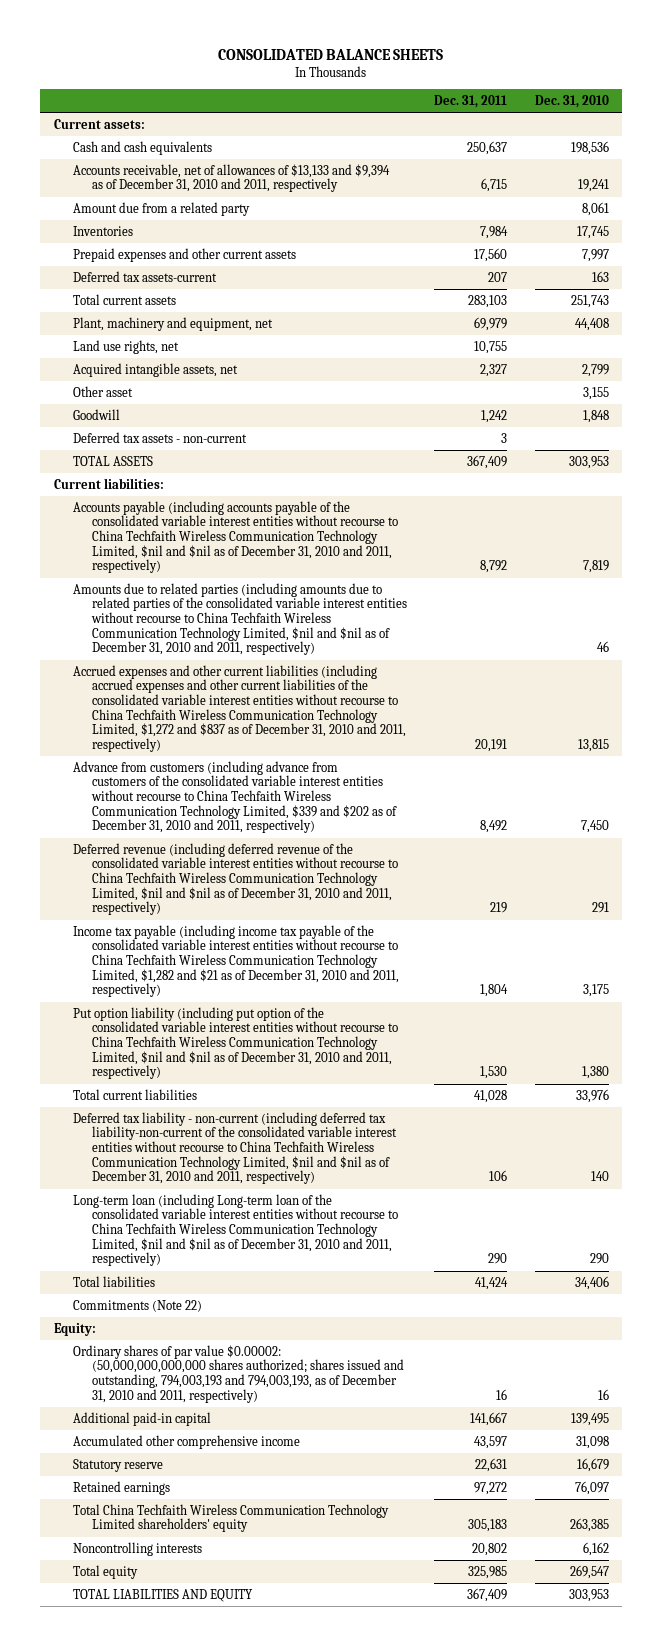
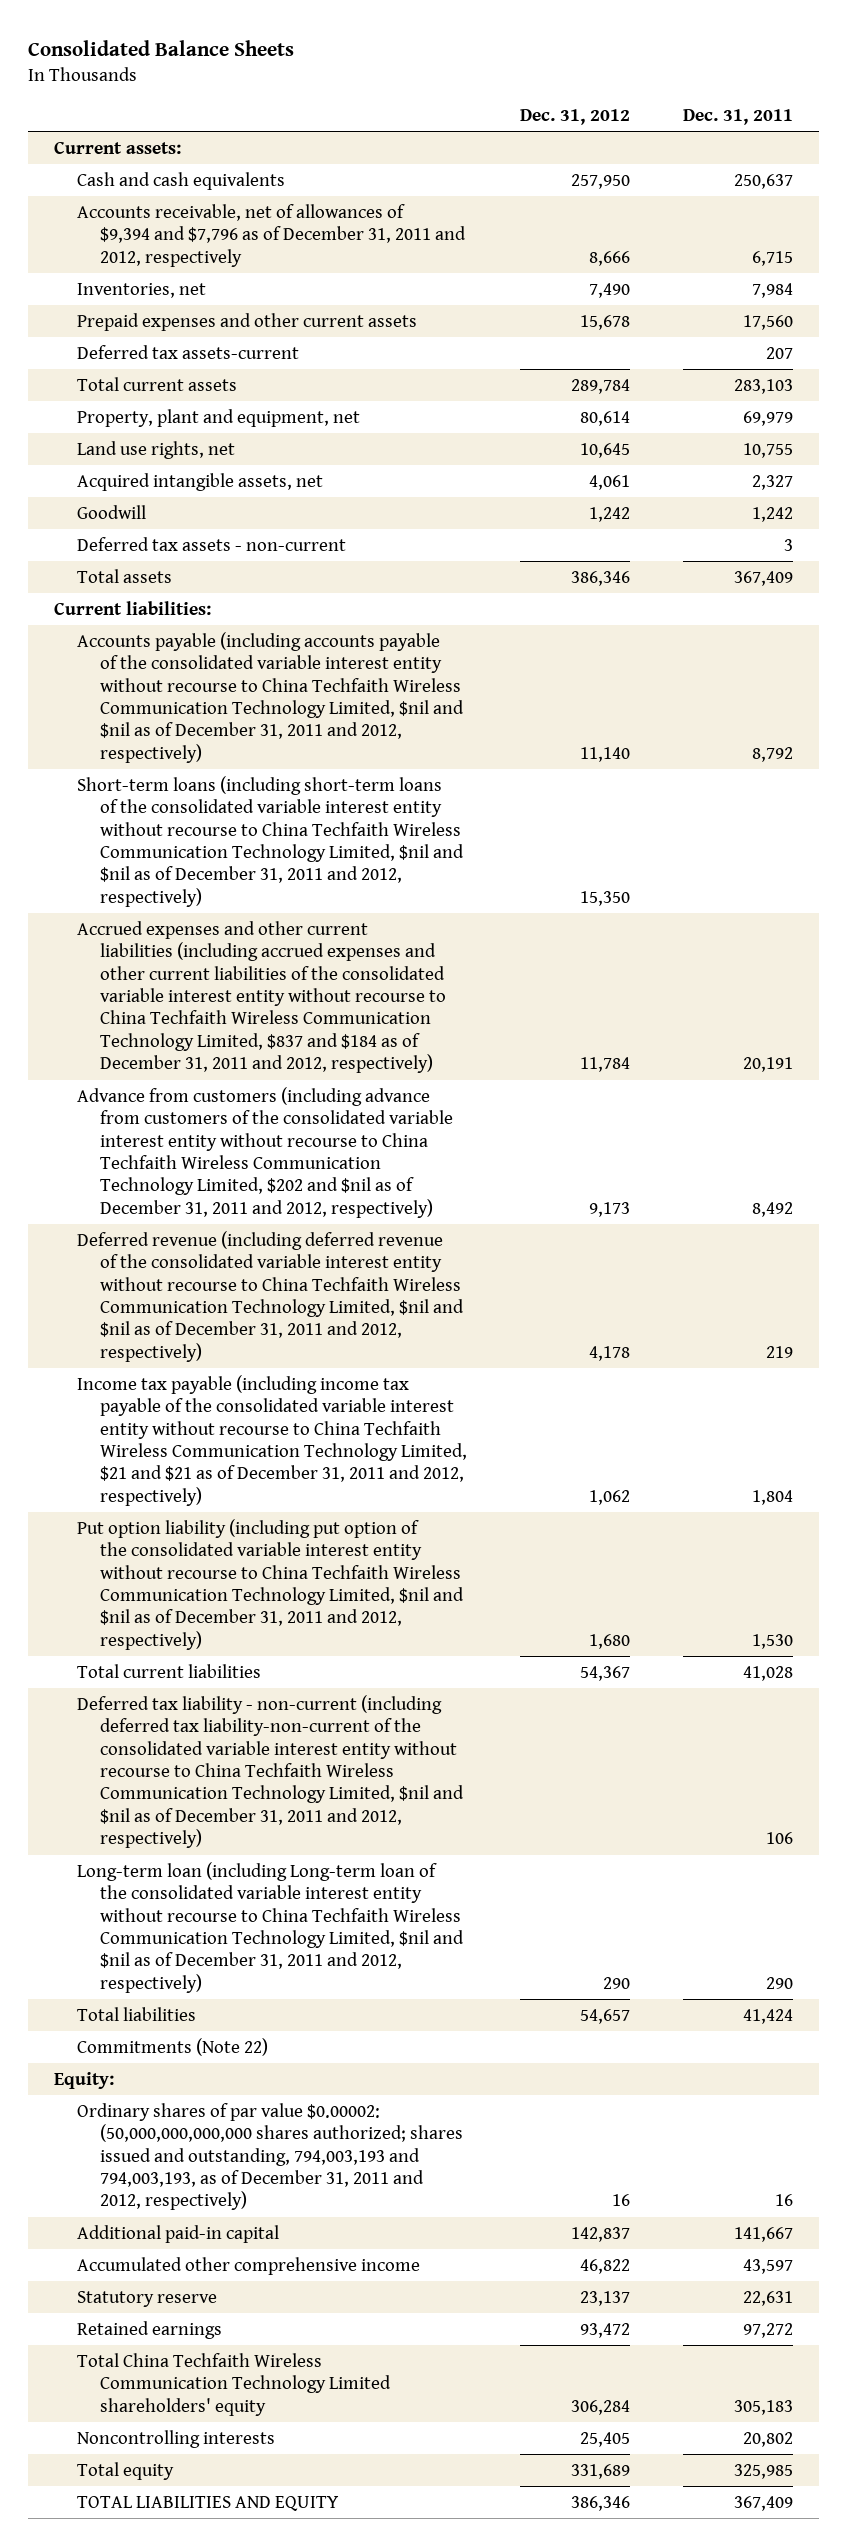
- CONSOLIDATED BALANCE SHEETS
+ Consolidated Balance Sheets
- | Dec. 31, 2011 | Dec. 31, 2010
+ | Dec. 31, 2012 | Dec. 31, 2011
- Accounts receivable, net of allowances of $13,133 and $9,394 as of December 31, 2010 and 2011, respectively | 6,715 | 19,241
- Amount due from a related party | | 8,061
- Inventories | 7,984 | 17,745
+ Accounts receivable, net of allowances of $9,394 and $7,796 as of December 31, 2011 and 2012, respectively | 8,666 | 6,715
+ Inventories, net | 7,490 | 7,984
- Plant, machinery and equipment, net | 69,979 | 44,408
+ Property, plant and equipment, net | 80,614 | 69,979
- Other asset | | 3,155
- TOTAL ASSETS | 367,409 | 303,953
+ Total assets | 386,346 | 367,409
- Accounts payable (including accounts payable of the consolidated variable interest entities without recourse to China Techfaith Wireless Communication Technology Limited, $nil and $nil as of December 31, 2010 and 2011, respectively) | 8,792 | 7,819
- Amounts due to related parties (including amounts due to related parties of the consolidated variable interest entities without recourse to China Techfaith Wireless Communication Technology Limited, $nil and $nil as of December 31, 2010 and 2011, respectively) | | 46
- Accrued expenses and other current liabilities (including accrued expenses and other current liabilities of the consolidated variable interest entities without recourse to China Techfaith Wireless Communication Technology Limited, $1,272 and $837 as of December 31, 2010 and 2011, respectively) | 20,191 | 13,815
- Advance from customers (including advance from customers of the consolidated variable interest entities without recourse to China Techfaith Wireless Communication Technology Limited, $339 and $202 as of December 31, 2010 and 2011, respectively) | 8,492 | 7,450
- Deferred revenue (including deferred revenue of the consolidated variable interest entities without recourse to China Techfaith Wireless Communication Technology Limited, $nil and $nil as of December 31, 2010 and 2011, respectively) | 219 | 291
- Income tax payable (including income tax payable of the consolidated variable interest entities without recourse to China Techfaith Wireless Communication Technology Limited, $1,282 and $21 as of December 31, 2010 and 2011, respectively) | 1,804 | 3,175
- Put option liability (including put option of the consolidated variable interest entities without recourse to China Techfaith Wireless Communication Technology Limited, $nil and $nil as of December 31, 2010 and 2011, respectively) | 1,530 | 1,380
+ Accounts payable (including accounts payable of the consolidated variable interest entity without recourse to China Techfaith Wireless Communication Technology Limited, $nil and $nil as of December 31, 2011 and 2012, respectively) | 11,140 | 8,792
+ Short-term loans (including short-term loans of the consolidated variable interest entity without recourse to China Techfaith Wireless Communication Technology Limited, $nil and $nil as of December 31, 2011 and 2012, respectively) | 15,350 |
+ Accrued expenses and other current liabilities (including accrued expenses and other current liabilities of the consolidated variable interest entity without recourse to China Techfaith Wireless Communication Technology Limited, $837 and $184 as of December 31, 2011 and 2012, respectively) | 11,784 | 20,191
+ Advance from customers (including advance from customers of the consolidated variable interest entity without recourse to China Techfaith Wireless Communication Technology Limited, $202 and $nil as of December 31, 2011 and 2012, respectively) | 9,173 | 8,492
+ Deferred revenue (including deferred revenue of the consolidated variable interest entity without recourse to China Techfaith Wireless Communication Technology Limited, $nil and $nil as of December 31, 2011 and 2012, respectively) | 4,178 | 219
+ Income tax payable (including income tax payable of the consolidated variable interest entity without recourse to China Techfaith Wireless Communication Technology Limited, $21 and $21 as of December 31, 2011 and 2012, respectively) | 1,062 | 1,804
+ Put option liability (including put option of the consolidated variable interest entity without recourse to China Techfaith Wireless Communication Technology Limited, $nil and $nil as of December 31, 2011 and 2012, respectively) | 1,680 | 1,530
- Deferred tax liability - non-current (including deferred tax liability-non-current of the consolidated variable interest entities without recourse to China Techfaith Wireless Communication Technology Limited, $nil and $nil as of December 31, 2010 and 2011, respectively) | 106 | 140
- Long-term loan (including Long-term loan of the consolidated variable interest entities without recourse to China Techfaith Wireless Communication Technology Limited, $nil and $nil as of December 31, 2010 and 2011, respectively) | 290 | 290
+ Deferred tax liability - non-current (including deferred tax liability-non-current of the consolidated variable interest entity without recourse to China Techfaith Wireless Communication Technology Limited, $nil and $nil as of December 31, 2011 and 2012, respectively) | | 106
+ Long-term loan (including Long-term loan of the consolidated variable interest entity without recourse to China Techfaith Wireless Communication Technology Limited, $nil and $nil as of December 31, 2011 and 2012, respectively) | 290 | 290
- Ordinary shares of par value $0.00002: (50,000,000,000,000 shares authorized; shares issued and outstanding, 794,003,193 and 794,003,193, as of December 31, 2010 and 2011, respectively) | 16 | 16
+ Ordinary shares of par value $0.00002: (50,000,000,000,000 shares authorized; shares issued and outstanding, 794,003,193 and 794,003,193, as of December 31, 2011 and 2012, respectively) | 16 | 16

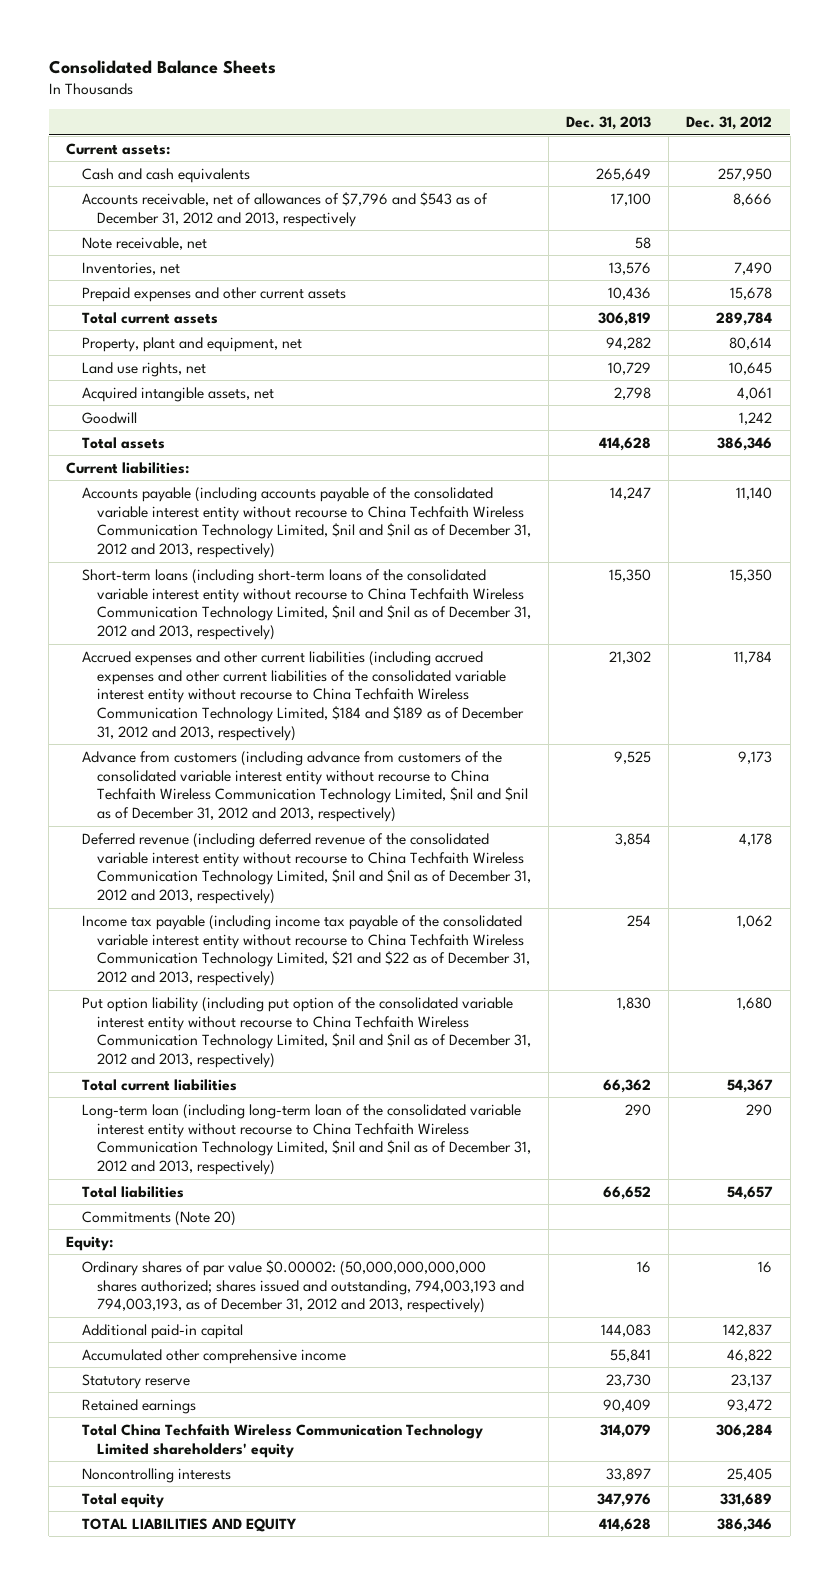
- | Dec. 31, 2012 | Dec. 31, 2011
+ | Dec. 31, 2013 | Dec. 31, 2012
- Accounts receivable, net of allowances of $9,394 and $7,796 as of December 31, 2011 and 2012, respectively | 8,666 | 6,715
+ Accounts receivable, net of allowances of $7,796 and $543 as of December 31, 2012 and 2013, respectively | 17,100 | 8,666
+ Note receivable, net | 58 |
- Deferred tax assets-current | | 207
- Deferred tax assets - non-current | | 3
- Accounts payable (including accounts payable of the consolidated variable interest entity without recourse to China Techfaith Wireless Communication Technology Limited, $nil and $nil as of December 31, 2011 and 2012, respectively) | 11,140 | 8,792
- Short-term loans (including short-term loans of the consolidated variable interest entity without recourse to China Techfaith Wireless Communication Technology Limited, $nil and $nil as of December 31, 2011 and 2012, respectively) | 15,350 |
- Accrued expenses and other current liabilities (including accrued expenses and other current liabilities of the consolidated variable interest entity without recourse to China Techfaith Wireless Communication Technology Limited, $837 and $184 as of December 31, 2011 and 2012, respectively) | 11,784 | 20,191
- Advance from customers (including advance from customers of the consolidated variable interest entity without recourse to China Techfaith Wireless Communication Technology Limited, $202 and $nil as of December 31, 2011 and 2012, respectively) | 9,173 | 8,492
- Deferred revenue (including deferred revenue of the consolidated variable interest entity without recourse to China Techfaith Wireless Communication Technology Limited, $nil and $nil as of December 31, 2011 and 2012, respectively) | 4,178 | 219
- Income tax payable (including income tax payable of the consolidated variable interest entity without recourse to China Techfaith Wireless Communication Technology Limited, $21 and $21 as of December 31, 2011 and 2012, respectively) | 1,062 | 1,804
- Put option liability (including put option of the consolidated variable interest entity without recourse to China Techfaith Wireless Communication Technology Limited, $nil and $nil as of December 31, 2011 and 2012, respectively) | 1,680 | 1,530
+ Accounts payable (including accounts payable of the consolidated variable interest entity without recourse to China Techfaith Wireless Communication Technology Limited, $nil and $nil as of December 31, 2012 and 2013, respectively) | 14,247 | 11,140
+ Short-term loans (including short-term loans of the consolidated variable interest entity without recourse to China Techfaith Wireless Communication Technology Limited, $nil and $nil as of December 31, 2012 and 2013, respectively) | 15,350 | 15,350
+ Accrued expenses and other current liabilities (including accrued expenses and other current liabilities of the consolidated variable interest entity without recourse to China Techfaith Wireless Communication Technology Limited, $184 and $189 as of December 31, 2012 and 2013, respectively) | 21,302 | 11,784
+ Advance from customers (including advance from customers of the consolidated variable interest entity without recourse to China Techfaith Wireless Communication Technology Limited, $nil and $nil as of December 31, 2012 and 2013, respectively) | 9,525 | 9,173
+ Deferred revenue (including deferred revenue of the consolidated variable interest entity without recourse to China Techfaith Wireless Communication Technology Limited, $nil and $nil as of December 31, 2012 and 2013, respectively) | 3,854 | 4,178
+ Income tax payable (including income tax payable of the consolidated variable interest entity without recourse to China Techfaith Wireless Communication Technology Limited, $21 and $22 as of December 31, 2012 and 2013, respectively) | 254 | 1,062
+ Put option liability (including put option of the consolidated variable interest entity without recourse to China Techfaith Wireless Communication Technology Limited, $nil and $nil as of December 31, 2012 and 2013, respectively) | 1,830 | 1,680
- Deferred tax liability - non-current (including deferred tax liability-non-current of the consolidated variable interest entity without recourse to China Techfaith Wireless Communication Technology Limited, $nil and $nil as of December 31, 2011 and 2012, respectively) | | 106
- Long-term loan (including Long-term loan of the consolidated variable interest entity without recourse to China Techfaith Wireless Communication Technology Limited, $nil and $nil as of December 31, 2011 and 2012, respectively) | 290 | 290
+ Long-term loan (including long-term loan of the consolidated variable interest entity without recourse to China Techfaith Wireless Communication Technology Limited, $nil and $nil as of December 31, 2012 and 2013, respectively) | 290 | 290
- Commitments (Note 22)
+ Commitments (Note 20)
- Ordinary shares of par value $0.00002: (50,000,000,000,000 shares authorized; shares issued and outstanding, 794,003,193 and 794,003,193, as of December 31, 2011 and 2012, respectively) | 16 | 16
+ Ordinary shares of par value $0.00002: (50,000,000,000,000 shares authorized; shares issued and outstanding, 794,003,193 and 794,003,193, as of December 31, 2012 and 2013, respectively) | 16 | 16

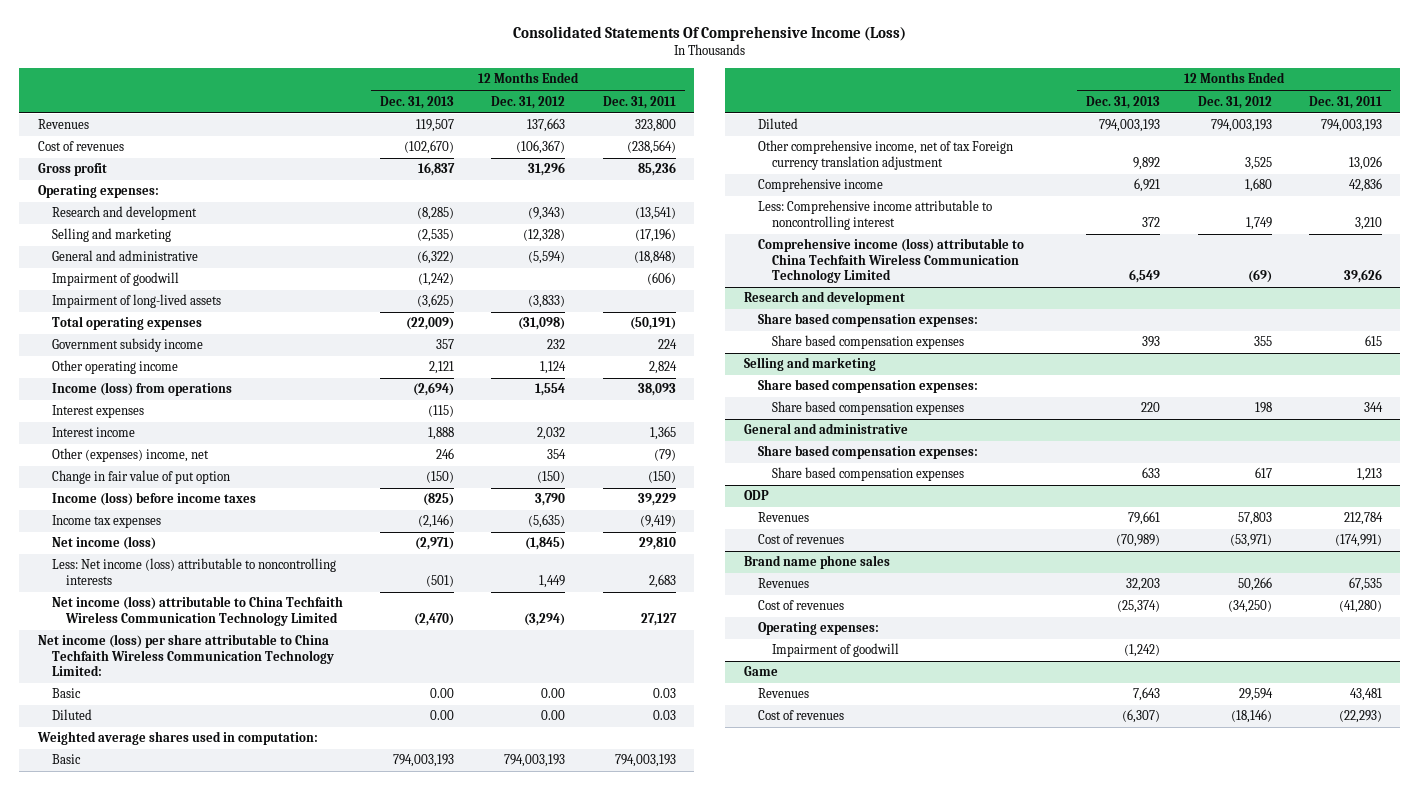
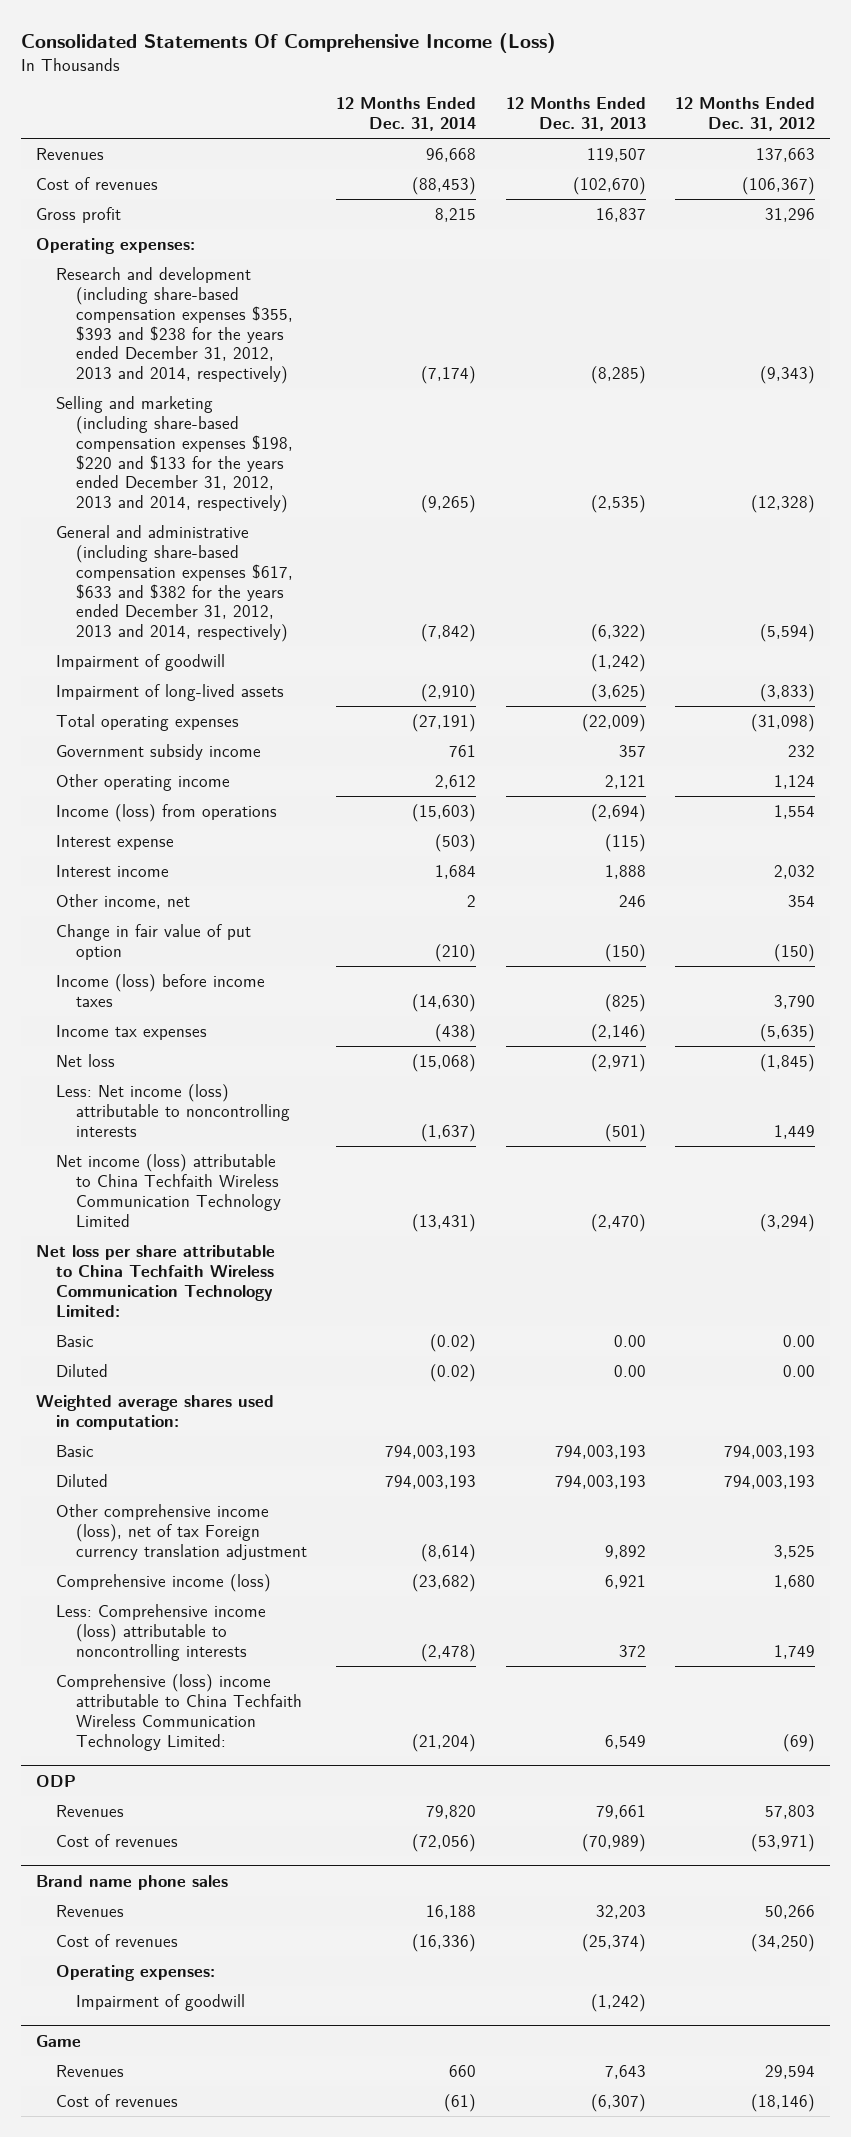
- | 12 Months Ended Dec. 31, 2013 | 12 Months Ended Dec. 31, 2012 | 12 Months Ended Dec. 31, 2011
+ | 12 Months Ended Dec. 31, 2014 | 12 Months Ended Dec. 31, 2013 | 12 Months Ended Dec. 31, 2012
- Research and development | (8,285) | (9,343) | (13,541)
- Selling and marketing | (2,535) | (12,328) | (17,196)
- General and administrative | (6,322) | (5,594) | (18,848)
+ Research and development (including share-based compensation expenses $355, $393 and $238 for the years ended December 31, 2012, 2013 and 2014, respectively) | (7,174) | (8,285) | (9,343)
+ Selling and marketing (including share-based compensation expenses $198, $220 and $133 for the years ended December 31, 2012, 2013 and 2014, respectively) | (9,265) | (2,535) | (12,328)
+ General and administrative (including share-based compensation expenses $617, $633 and $382 for the years ended December 31, 2012, 2013 and 2014, respectively) | (7,842) | (6,322) | (5,594)
- Interest expenses | (115) | |
+ Interest expense | (503) | (115) |
- Other (expenses) income, net | 246 | 354 | (79)
+ Other income, net | 2 | 246 | 354
- Net income (loss) | (2,971) | (1,845) | 29,810
+ Net loss | (15,068) | (2,971) | (1,845)
- Net income (loss) per share attributable to China Techfaith Wireless Communication Technology Limited:
+ Net loss per share attributable to China Techfaith Wireless Communication Technology Limited:
- Other comprehensive income, net of tax Foreign currency translation adjustment | 9,892 | 3,525 | 13,026
- Comprehensive income | 6,921 | 1,680 | 42,836
- Less: Comprehensive income attributable to noncontrolling interest | 372 | 1,749 | 3,210
- Comprehensive income (loss) attributable to China Techfaith Wireless Communication Technology Limited | 6,549 | (69) | 39,626
- Research and development
- Share based compensation expenses:
- Share based compensation expenses | 393 | 355 | 615
- Selling and marketing
- Share based compensation expenses:
- Share based compensation expenses | 220 | 198 | 344
- General and administrative
- Share based compensation expenses:
- Share based compensation expenses | 633 | 617 | 1,213
+ Other comprehensive income (loss), net of tax Foreign currency translation adjustment | (8,614) | 9,892 | 3,525
+ Comprehensive income (loss) | (23,682) | 6,921 | 1,680
+ Less: Comprehensive income (loss) attributable to noncontrolling interests | (2,478) | 372 | 1,749
+ Comprehensive (loss) income attributable to China Techfaith Wireless Communication Technology Limited: | (21,204) | 6,549 | (69)

